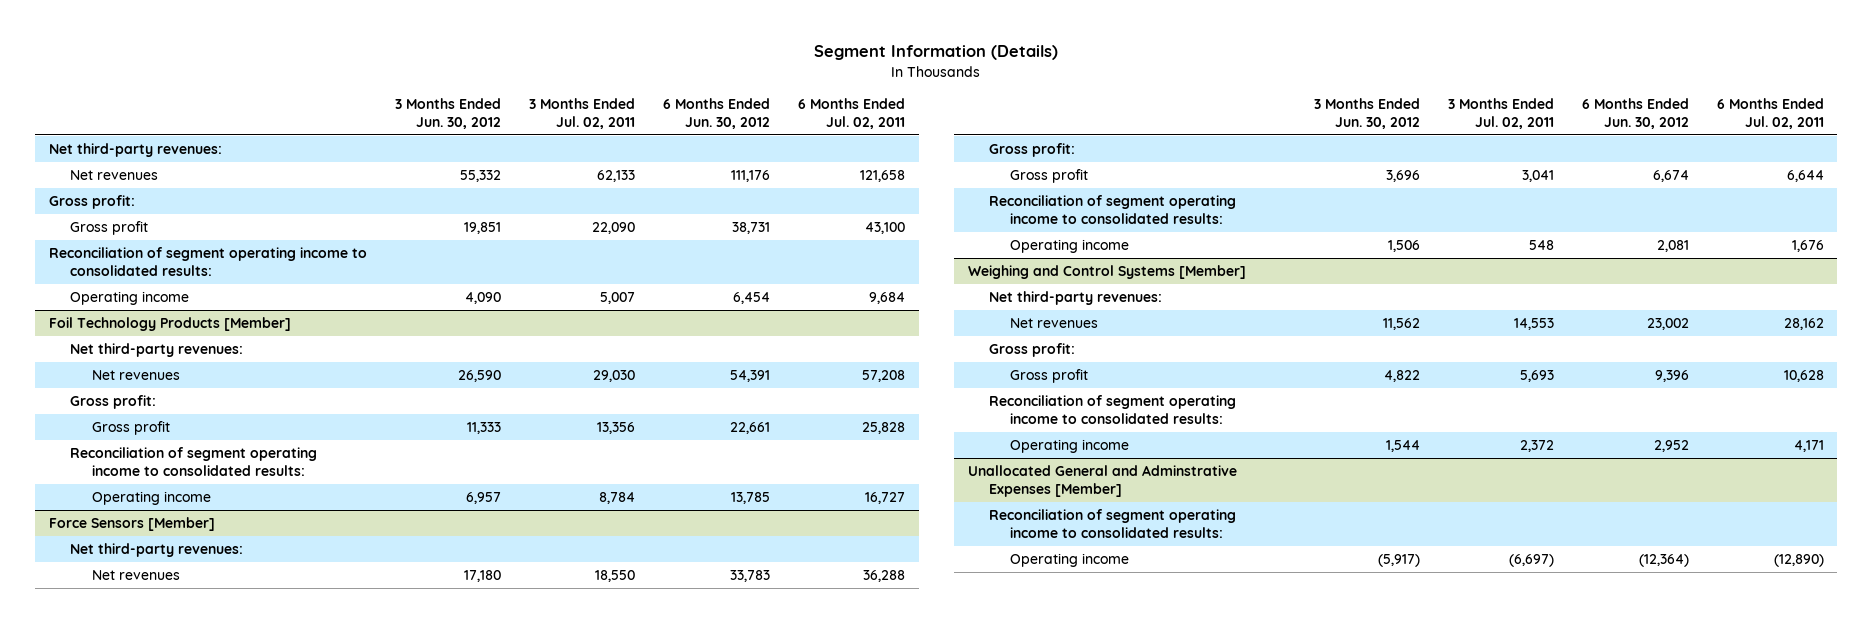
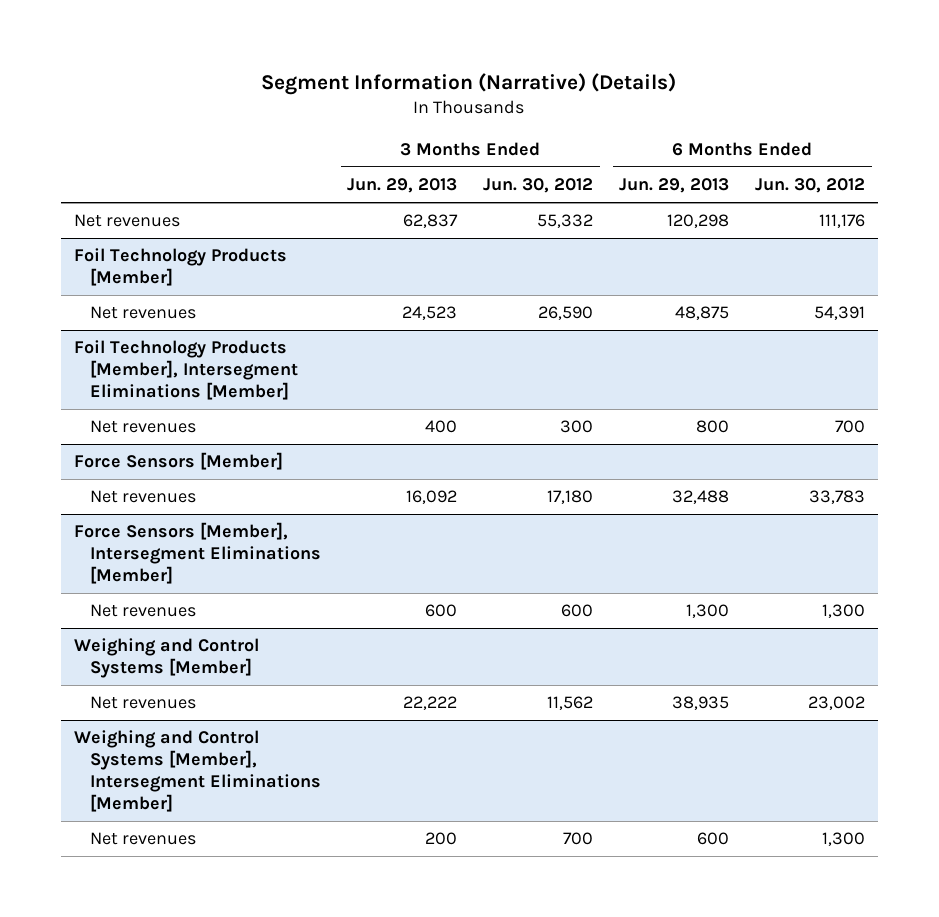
- Segment Information (Details)
+ Segment Information (Narrative) (Details)
- | 3 Months Ended Jun. 30, 2012 | 3 Months Ended Jul. 02, 2011 | 6 Months Ended Jun. 30, 2012 | 6 Months Ended Jul. 02, 2011
+ | 3 Months Ended Jun. 29, 2013 | 3 Months Ended Jun. 30, 2012 | 6 Months Ended Jun. 29, 2013 | 6 Months Ended Jun. 30, 2012
- Net third-party revenues:
- Gross profit:
- Gross profit | 19,851 | 22,090 | 38,731 | 43,100
- Reconciliation of segment operating income to consolidated results:
- Operating income | 4,090 | 5,007 | 6,454 | 9,684
@ Foil Technology Products [Member]
- Net third-party revenues:
- Gross profit:
- Gross profit | 11,333 | 13,356 | 22,661 | 25,828
- Reconciliation of segment operating income to consolidated results:
- Operating income | 6,957 | 8,784 | 13,785 | 16,727
+ Foil Technology Products [Member], Intersegment Eliminations [Member]
+ Net revenues | 400 | 300 | 800 | 700
@ Force Sensors [Member]
- Net third-party revenues:
- Gross profit:
- Gross profit | 3,696 | 3,041 | 6,674 | 6,644
- Reconciliation of segment operating income to consolidated results:
- Operating income | 1,506 | 548 | 2,081 | 1,676
+ Force Sensors [Member], Intersegment Eliminations [Member]
+ Net revenues | 600 | 600 | 1,300 | 1,300
@ Weighing and Control Systems [Member]
- Net third-party revenues:
- Gross profit:
- Gross profit | 4,822 | 5,693 | 9,396 | 10,628
- Reconciliation of segment operating income to consolidated results:
- Operating income | 1,544 | 2,372 | 2,952 | 4,171
- Unallocated General and Adminstrative Expenses [Member]
- Reconciliation of segment operating income to consolidated results:
- Operating income | (5,917) | (6,697) | (12,364) | (12,890)
+ Weighing and Control Systems [Member], Intersegment Eliminations [Member]
+ Net revenues | 200 | 700 | 600 | 1,300

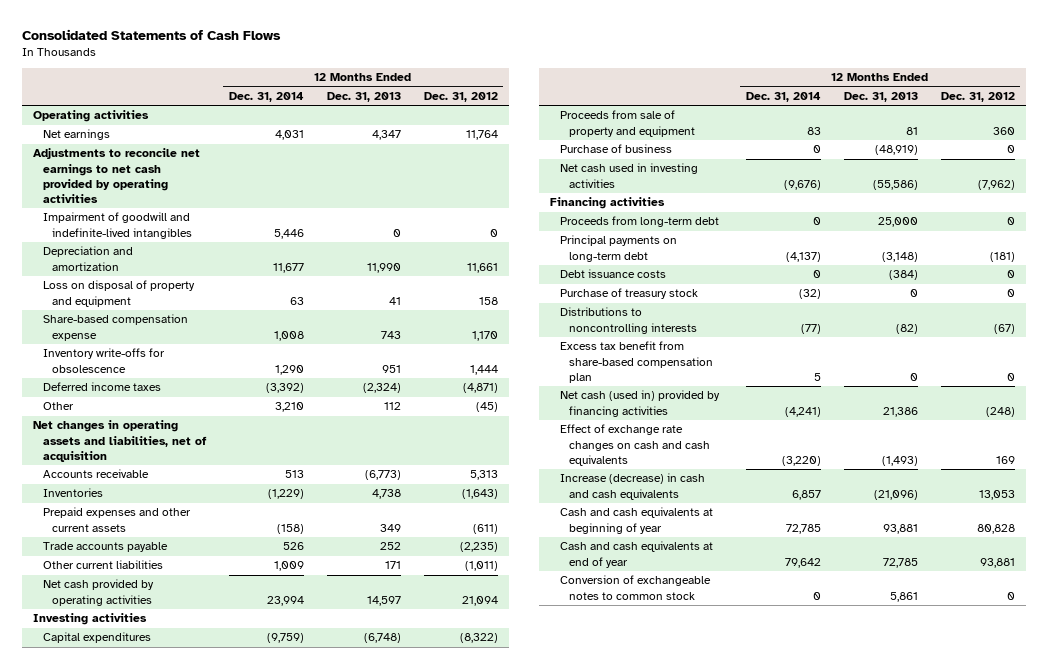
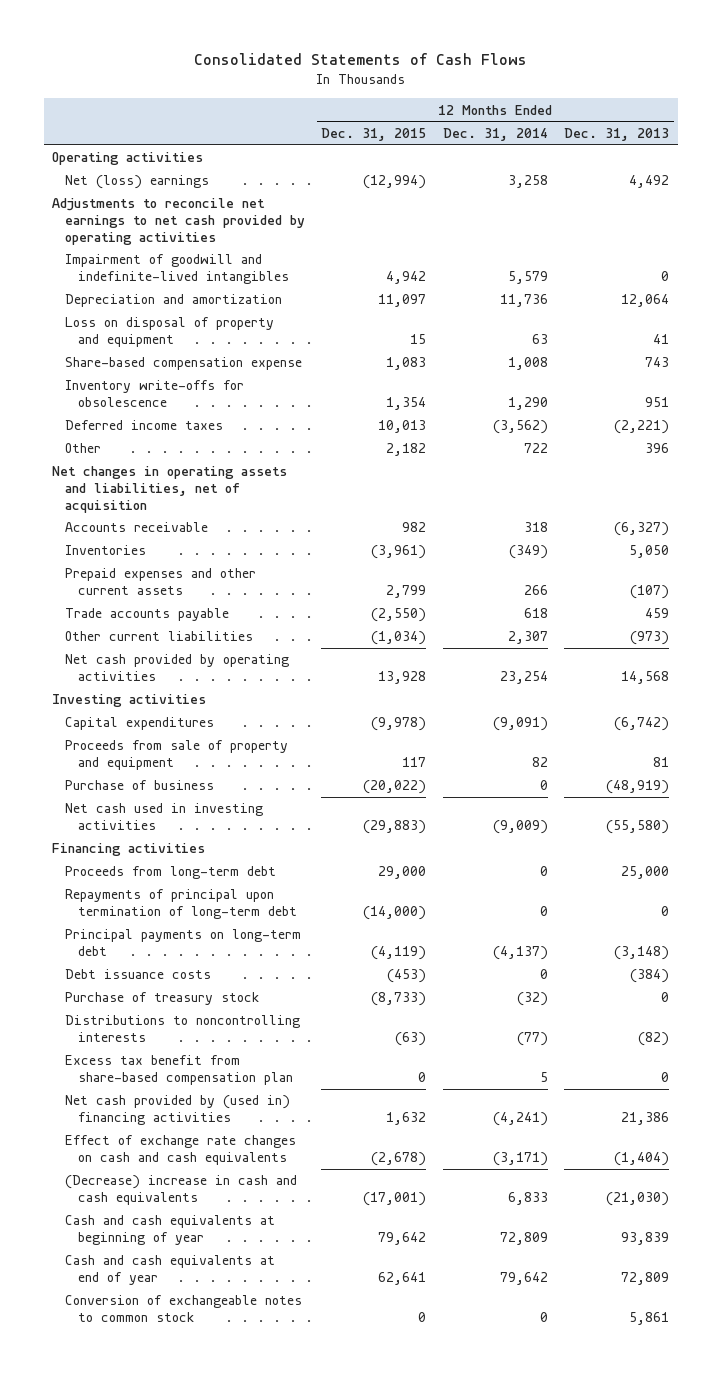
- | 12 Months Ended Dec. 31, 2014 | 12 Months Ended Dec. 31, 2013 | 12 Months Ended Dec. 31, 2012
+ | 12 Months Ended Dec. 31, 2015 | 12 Months Ended Dec. 31, 2014 | 12 Months Ended Dec. 31, 2013
- Net earnings | 4,031 | 4,347 | 11,764
+ Net (loss) earnings | (12,994) | 3,258 | 4,492
- Impairment of goodwill and indefinite-lived intangibles | 5,446 | 0 | 0
- Depreciation and amortization | 11,677 | 11,990 | 11,661
+ Impairment of goodwill and indefinite-lived intangibles | 4,942 | 5,579 | 0
+ Depreciation and amortization | 11,097 | 11,736 | 12,064
- Deferred income taxes | (3,392) | (2,324) | (4,871)
- Other | 3,210 | 112 | (45)
+ Deferred income taxes | 10,013 | (3,562) | (2,221)
+ Other | 2,182 | 722 | 396
- Accounts receivable | 513 | (6,773) | 5,313
- Inventories | (1,229) | 4,738 | (1,643)
- Prepaid expenses and other current assets | (158) | 349 | (611)
- Trade accounts payable | 526 | 252 | (2,235)
- Other current liabilities | 1,009 | 171 | (1,011)
- Net cash provided by operating activities | 23,994 | 14,597 | 21,094
+ Accounts receivable | 982 | 318 | (6,327)
+ Inventories | (3,961) | (349) | 5,050
+ Prepaid expenses and other current assets | 2,799 | 266 | (107)
+ Trade accounts payable | (2,550) | 618 | 459
+ Other current liabilities | (1,034) | 2,307 | (973)
+ Net cash provided by operating activities | 13,928 | 23,254 | 14,568
- Capital expenditures | (9,759) | (6,748) | (8,322)
- Proceeds from sale of property and equipment | 83 | 81 | 360
+ Capital expenditures | (9,978) | (9,091) | (6,742)
+ Proceeds from sale of property and equipment | 117 | 82 | 81
- Net cash used in investing activities | (9,676) | (55,586) | (7,962)
+ Net cash used in investing activities | (29,883) | (9,009) | (55,580)
+ Repayments of principal upon termination of long-term debt | (14,000) | 0 | 0
- Net cash (used in) provided by financing activities | (4,241) | 21,386 | (248)
- Effect of exchange rate changes on cash and cash equivalents | (3,220) | (1,493) | 169
- Increase (decrease) in cash and cash equivalents | 6,857 | (21,096) | 13,053
- Cash and cash equivalents at beginning of year | 72,785 | 93,881 | 80,828
- Cash and cash equivalents at end of year | 79,642 | 72,785 | 93,881
+ Net cash provided by (used in) financing activities | 1,632 | (4,241) | 21,386
+ Effect of exchange rate changes on cash and cash equivalents | (2,678) | (3,171) | (1,404)
+ (Decrease) increase in cash and cash equivalents | (17,001) | 6,833 | (21,030)
+ Cash and cash equivalents at beginning of year | 79,642 | 72,809 | 93,839
+ Cash and cash equivalents at end of year | 62,641 | 79,642 | 72,809

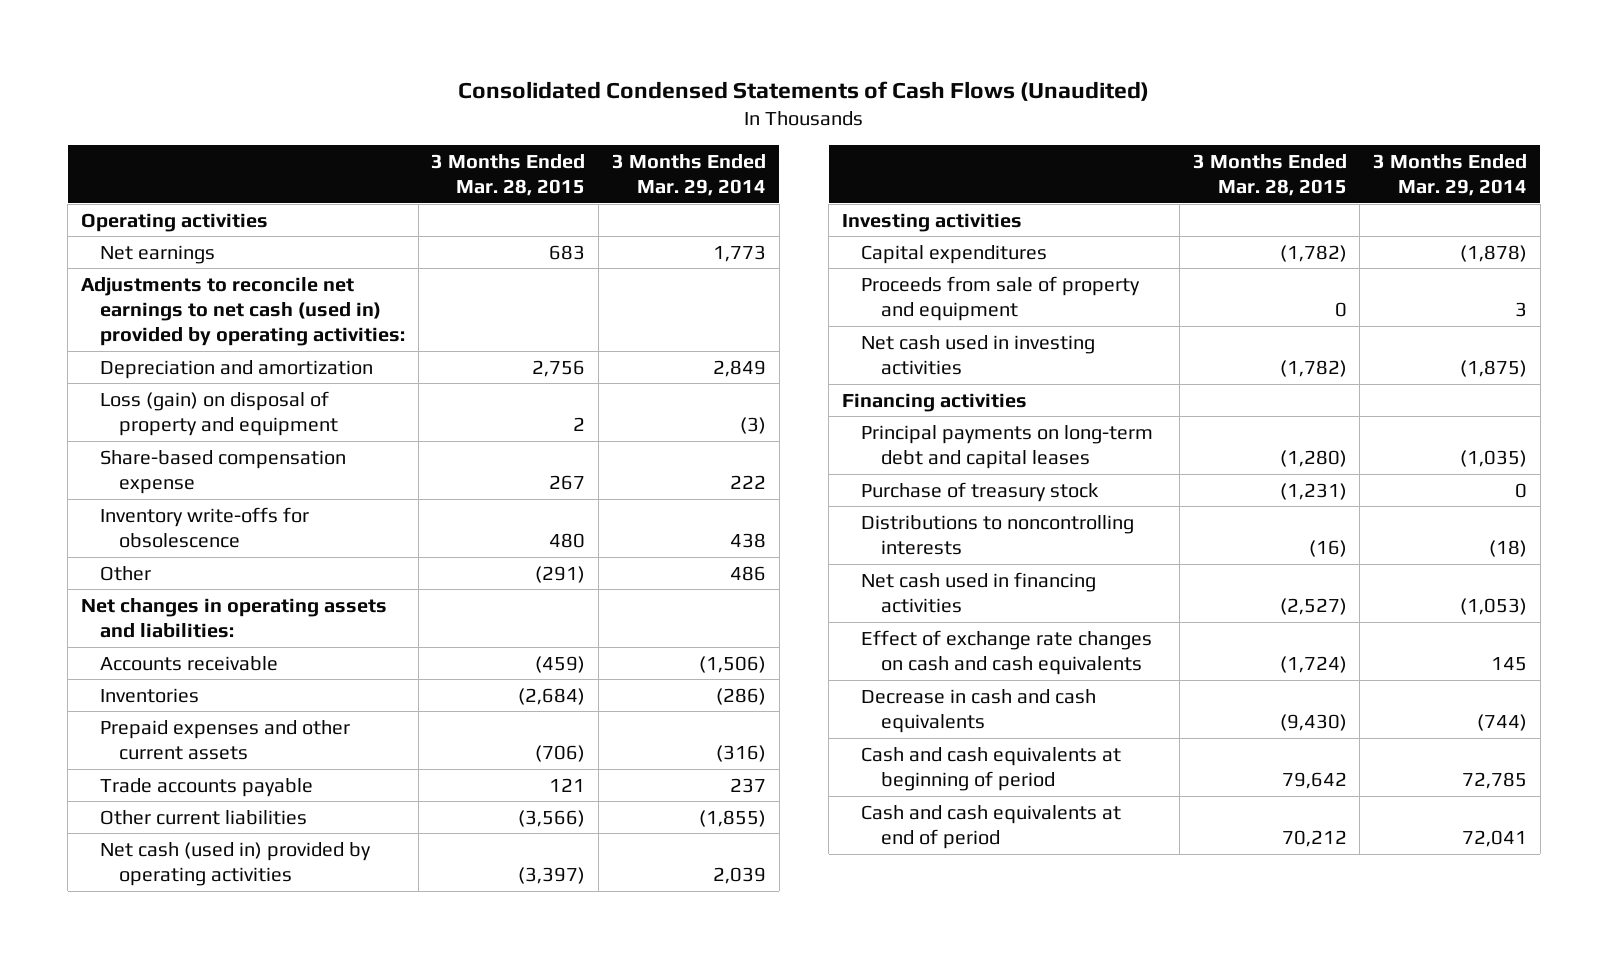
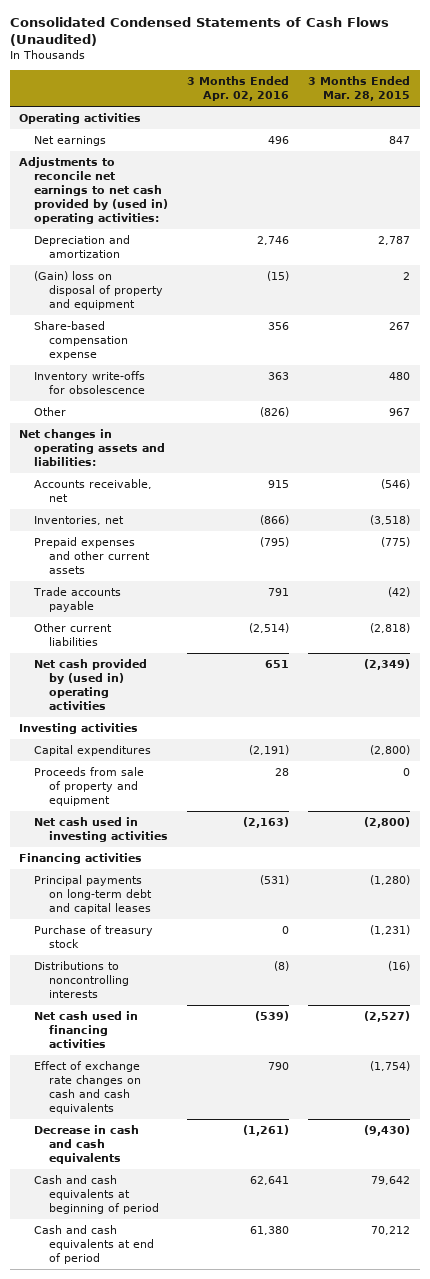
- | 3 Months Ended Mar. 28, 2015 | 3 Months Ended Mar. 29, 2014
+ | 3 Months Ended Apr. 02, 2016 | 3 Months Ended Mar. 28, 2015
- Net earnings | 683 | 1,773
- Adjustments to reconcile net earnings to net cash (used in) provided by operating activities:
- Depreciation and amortization | 2,756 | 2,849
- Loss (gain) on disposal of property and equipment | 2 | (3)
+ Net earnings | 496 | 847
+ Adjustments to reconcile net earnings to net cash provided by (used in) operating activities:
+ Depreciation and amortization | 2,746 | 2,787
+ (Gain) loss on disposal of property and equipment | (15) | 2
- Other | (291) | 486
+ Other | (826) | 967
- Accounts receivable | (459) | (1,506)
- Inventories | (2,684) | (286)
- Prepaid expenses and other current assets | (706) | (316)
- Trade accounts payable | 121 | 237
- Other current liabilities | (3,566) | (1,855)
- Net cash (used in) provided by operating activities | (3,397) | 2,039
+ Accounts receivable, net | 915 | (546)
+ Inventories, net | (866) | (3,518)
+ Prepaid expenses and other current assets | (795) | (775)
+ Trade accounts payable | 791 | (42)
+ Other current liabilities | (2,514) | (2,818)
+ Net cash provided by (used in) operating activities | 651 | (2,349)
- Capital expenditures | (1,782) | (1,878)
+ Capital expenditures | (2,191) | (2,800)
- Net cash used in investing activities | (1,782) | (1,875)
+ Net cash used in investing activities | (2,163) | (2,800)
- Effect of exchange rate changes on cash and cash equivalents | (1,724) | 145
+ Effect of exchange rate changes on cash and cash equivalents | 790 | (1,754)

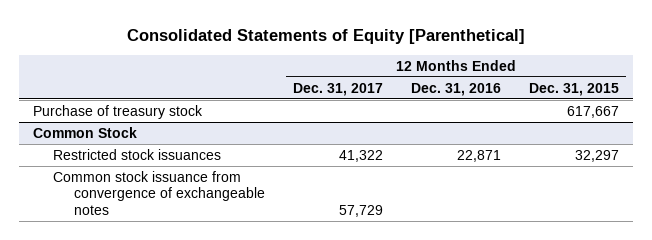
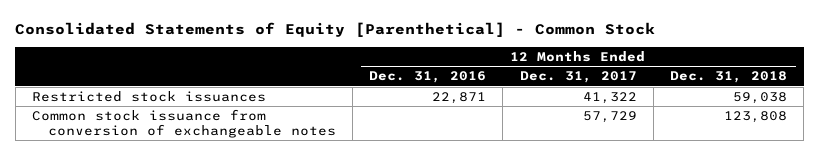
- Consolidated Statements of Equity [Parenthetical]
+ Consolidated Statements of Equity [Parenthetical] - Common Stock
- | 12 Months Ended Dec. 31, 2017 | 12 Months Ended Dec. 31, 2016 | 12 Months Ended Dec. 31, 2015
+ | 12 Months Ended Dec. 31, 2016 | 12 Months Ended Dec. 31, 2017 | 12 Months Ended Dec. 31, 2018
- Purchase of treasury stock | | | 617,667
- Common Stock
- Common stock issuance from convergence of exchangeable notes | 57,729 | |
+ Common stock issuance from conversion of exchangeable notes | | 57,729 | 123,808

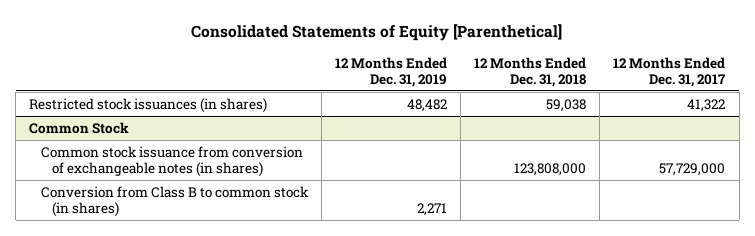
- Consolidated Statements of Equity [Parenthetical] - Common Stock
+ Consolidated Statements of Equity [Parenthetical]
- | 12 Months Ended Dec. 31, 2016 | 12 Months Ended Dec. 31, 2017 | 12 Months Ended Dec. 31, 2018
+ | 12 Months Ended Dec. 31, 2019 | 12 Months Ended Dec. 31, 2018 | 12 Months Ended Dec. 31, 2017
- Restricted stock issuances | 22,871 | 41,322 | 59,038
- Common stock issuance from conversion of exchangeable notes | | 57,729 | 123,808
+ Restricted stock issuances (in shares) | 48,482 | 59,038 | 41,322
+ Common Stock
+ Common stock issuance from conversion of exchangeable notes (in shares) | | 123,808,000 | 57,729,000
+ Conversion from Class B to common stock (in shares) | 2,271 | |

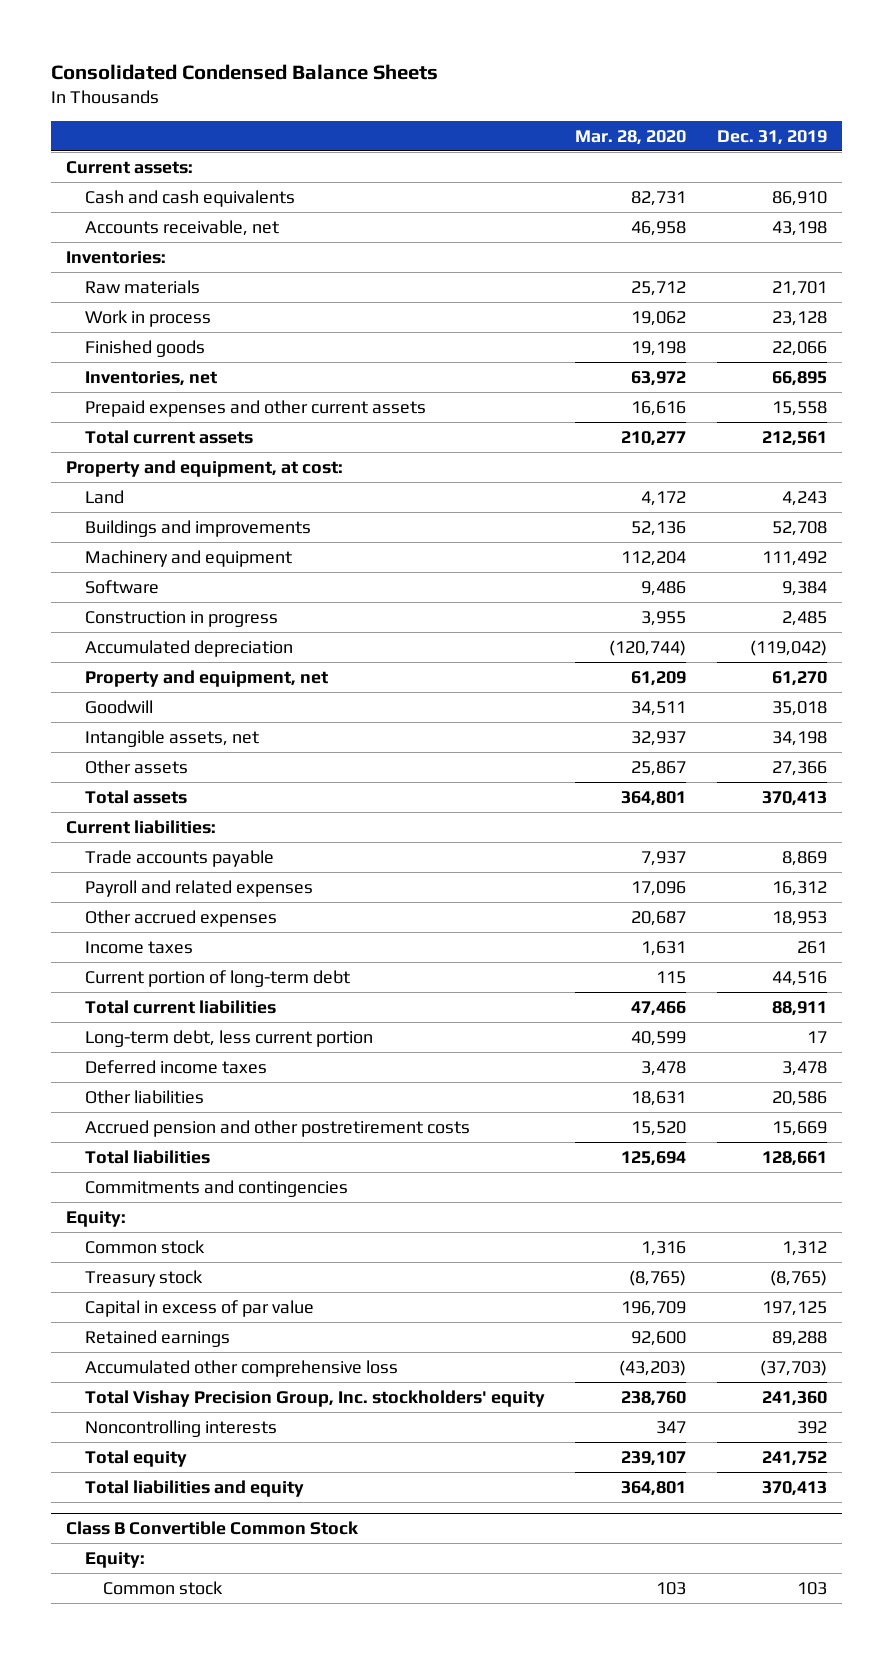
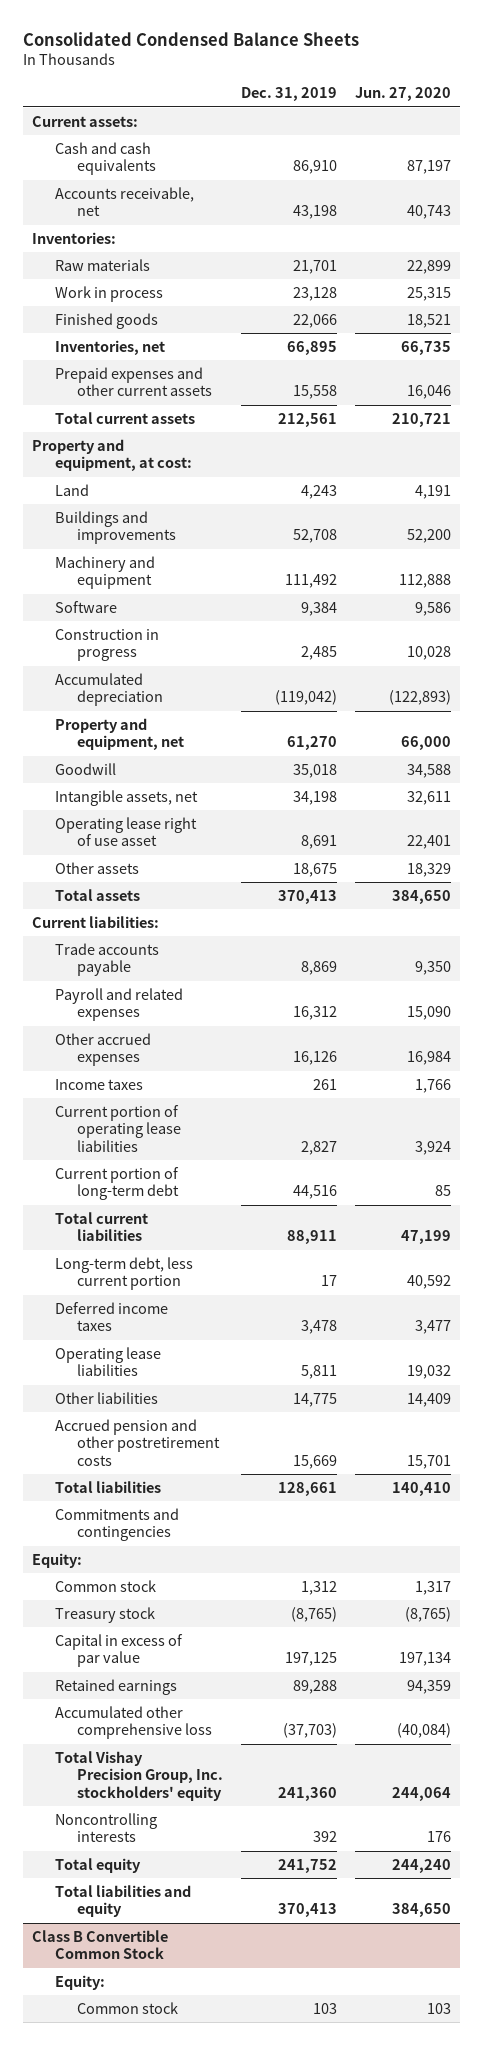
- | Mar. 28, 2020 | Dec. 31, 2019
+ | Dec. 31, 2019 | Jun. 27, 2020
- Other assets | 25,867 | 27,366
+ Operating lease right of use asset | 8,691 | 22,401
+ Other assets | 18,675 | 18,329
- Other accrued expenses | 20,687 | 18,953
+ Other accrued expenses | 16,126 | 16,984
+ Current portion of operating lease liabilities | 2,827 | 3,924
- Other liabilities | 18,631 | 20,586
+ Operating lease liabilities | 5,811 | 19,032
+ Other liabilities | 14,775 | 14,409

